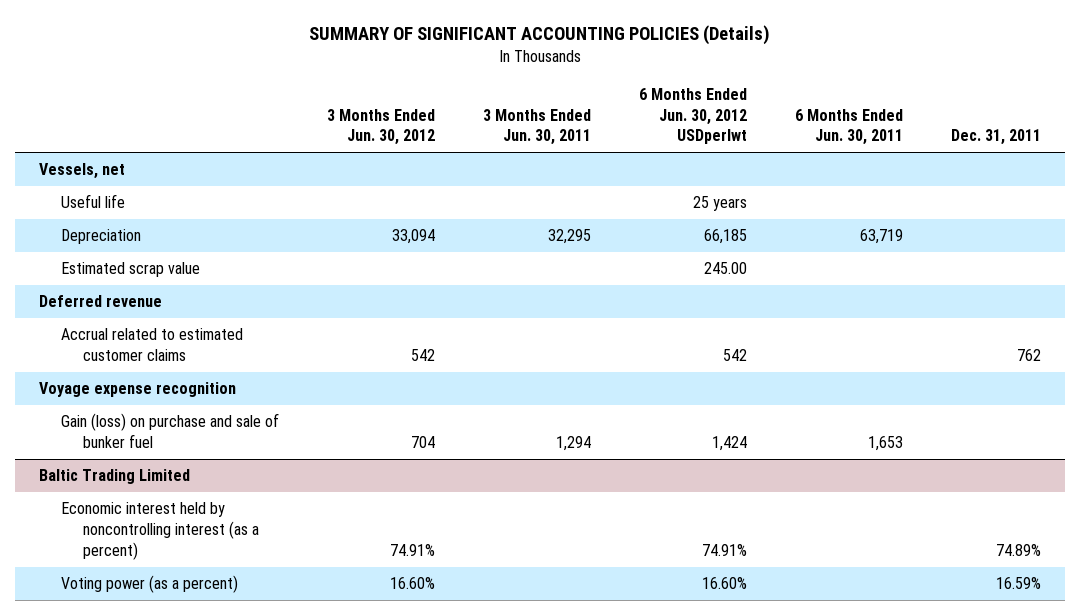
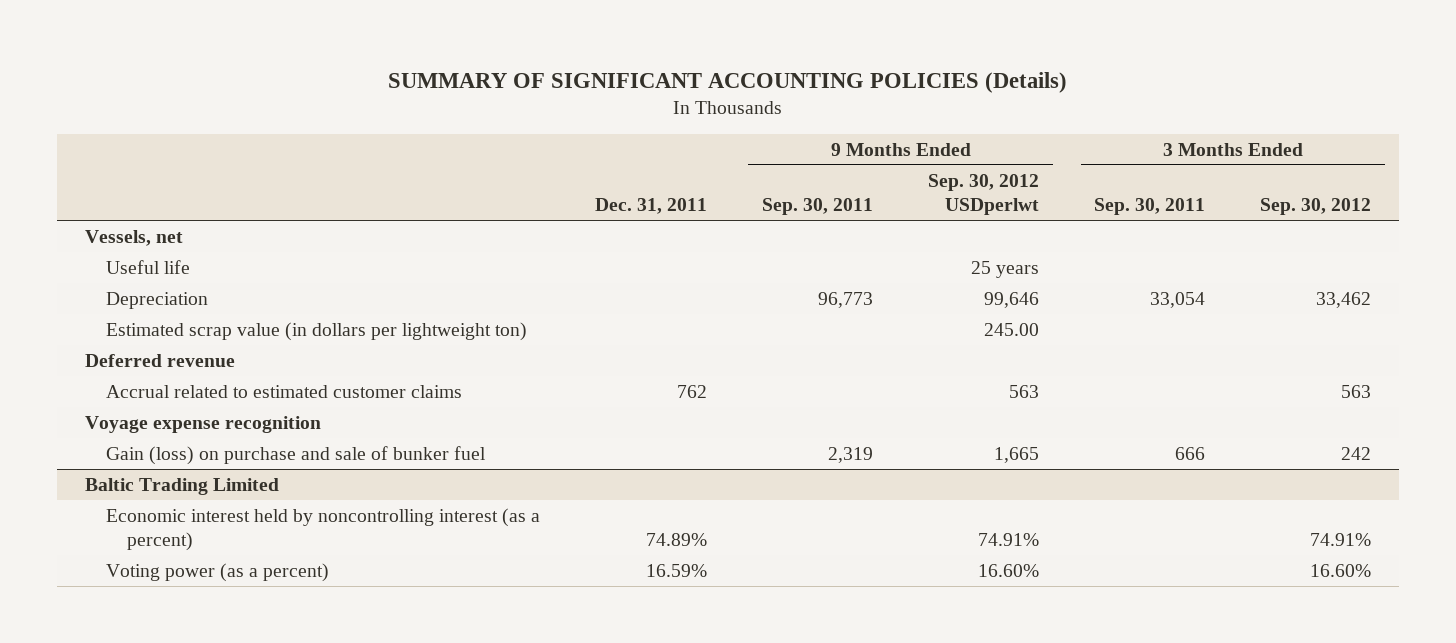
- | 3 Months Ended Jun. 30, 2012 | 3 Months Ended Jun. 30, 2011 | 6 Months Ended Jun. 30, 2012 USDperlwt | 6 Months Ended Jun. 30, 2011 | Dec. 31, 2011
+ | Dec. 31, 2011 | 9 Months Ended Sep. 30, 2011 | 9 Months Ended Sep. 30, 2012 USDperlwt | 3 Months Ended Sep. 30, 2011 | 3 Months Ended Sep. 30, 2012
- Estimated scrap value | | | 245.00 | |
+ Estimated scrap value (in dollars per lightweight ton) | | | 245.00 | |

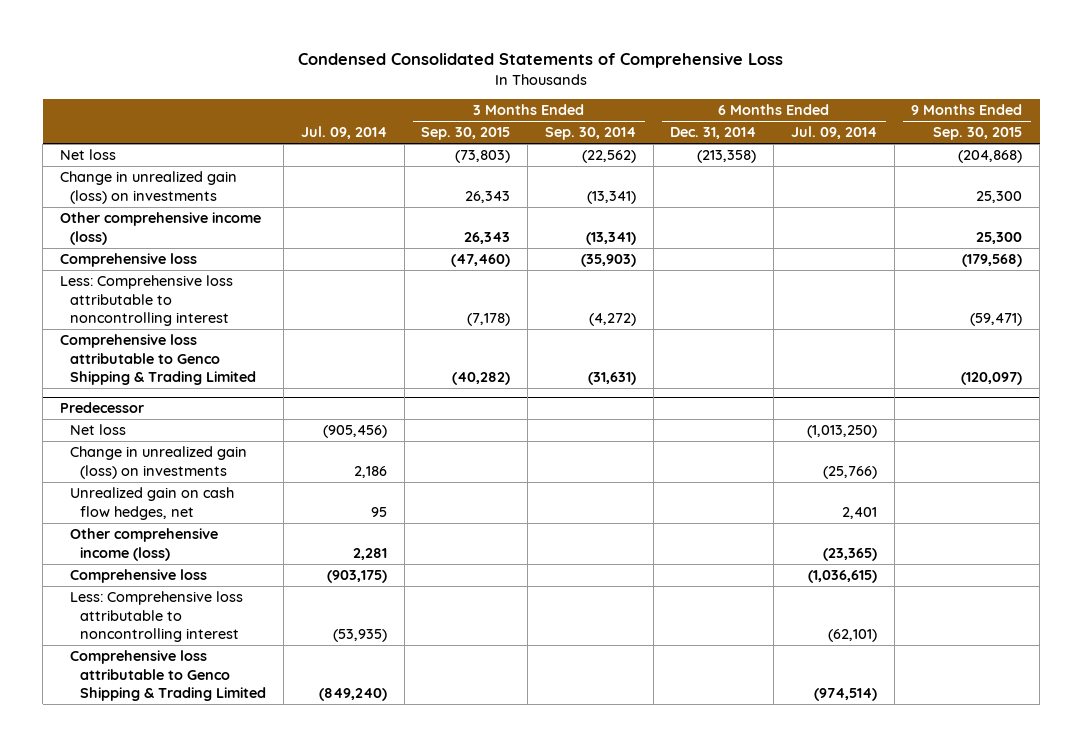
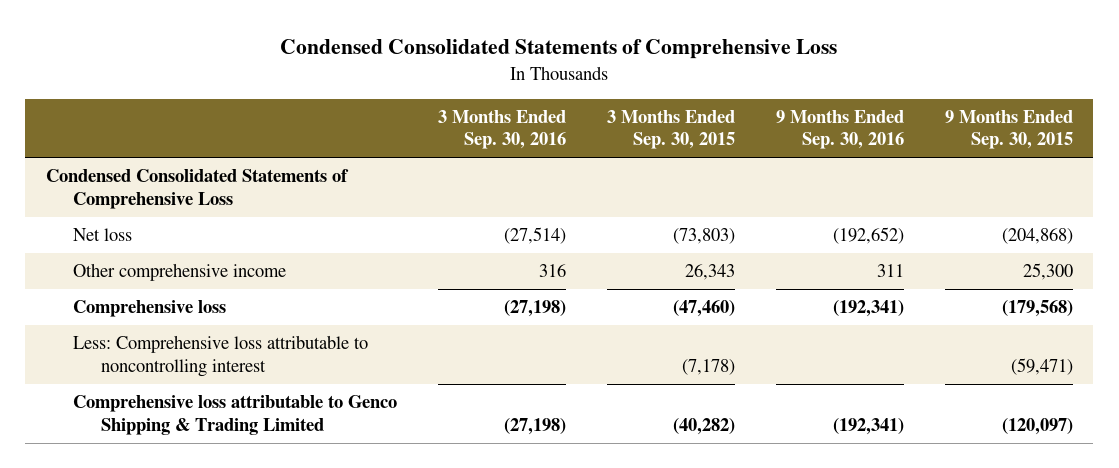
- | Jul. 09, 2014 | 3 Months Ended Sep. 30, 2015 | 3 Months Ended Sep. 30, 2014 | 6 Months Ended Dec. 31, 2014 | 6 Months Ended Jul. 09, 2014 | 9 Months Ended Sep. 30, 2015
+ | 3 Months Ended Sep. 30, 2016 | 3 Months Ended Sep. 30, 2015 | 9 Months Ended Sep. 30, 2016 | 9 Months Ended Sep. 30, 2015
+ Condensed Consolidated Statements of Comprehensive Loss
- Change in unrealized gain (loss) on investments | | 26,343 | (13,341) | | | 25,300
- Other comprehensive income (loss) | | 26,343 | (13,341) | | | 25,300
+ Other comprehensive income | 316 | 26,343 | 311 | 25,300
- Predecessor
- Net loss | (905,456) | | | | (1,013,250) |
- Change in unrealized gain (loss) on investments | 2,186 | | | | (25,766) |
- Unrealized gain on cash flow hedges, net | 95 | | | | 2,401 |
- Other comprehensive income (loss) | 2,281 | | | | (23,365) |
- Comprehensive loss | (903,175) | | | | (1,036,615) |
- Less: Comprehensive loss attributable to noncontrolling interest | (53,935) | | | | (62,101) |
- Comprehensive loss attributable to Genco Shipping & Trading Limited | (849,240) | | | | (974,514) |

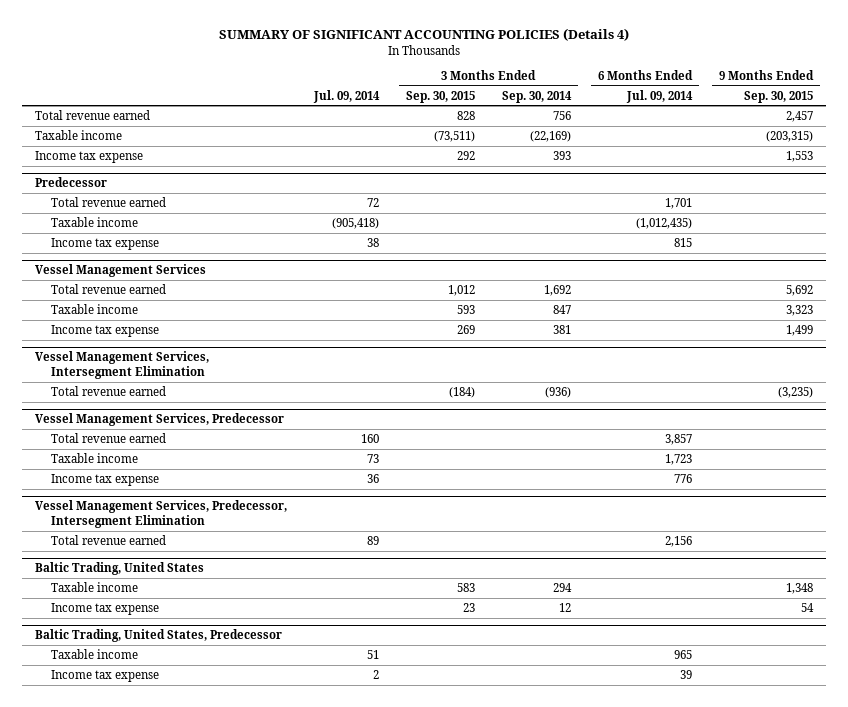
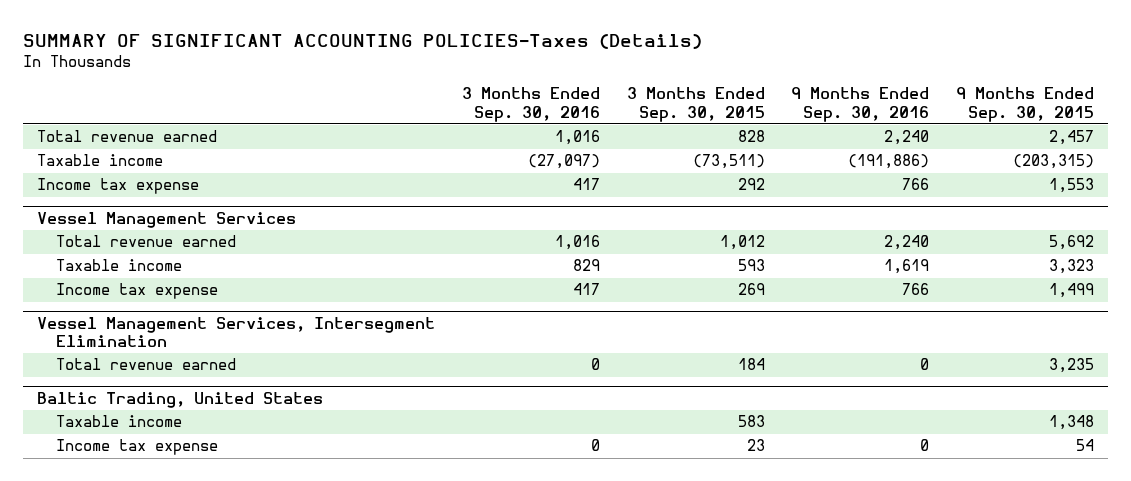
- SUMMARY OF SIGNIFICANT ACCOUNTING POLICIES (Details 4)
+ SUMMARY OF SIGNIFICANT ACCOUNTING POLICIES-Taxes (Details)
- | Jul. 09, 2014 | 3 Months Ended Sep. 30, 2015 | 3 Months Ended Sep. 30, 2014 | 6 Months Ended Jul. 09, 2014 | 9 Months Ended Sep. 30, 2015
+ | 3 Months Ended Sep. 30, 2016 | 3 Months Ended Sep. 30, 2015 | 9 Months Ended Sep. 30, 2016 | 9 Months Ended Sep. 30, 2015
- Predecessor
- Total revenue earned | 72 | | | 1,701 |
- Taxable income | (905,418) | | | (1,012,435) |
- Income tax expense | 38 | | | 815 |
@ Vessel Management Services, Intersegment Elimination
- Total revenue earned | | (184) | (936) | | (3,235)
- Vessel Management Services, Predecessor
- Total revenue earned | 160 | | | 3,857 |
- Taxable income | 73 | | | 1,723 |
- Income tax expense | 36 | | | 776 |
- Vessel Management Services, Predecessor, Intersegment Elimination
- Total revenue earned | 89 | | | 2,156 |
@ Vessel Management Services, Intersegment Elimination
+ Total revenue earned | 0 | 184 | 0 | 3,235
- Baltic Trading, United States, Predecessor
- Taxable income | 51 | | | 965 |
- Income tax expense | 2 | | | 39 |

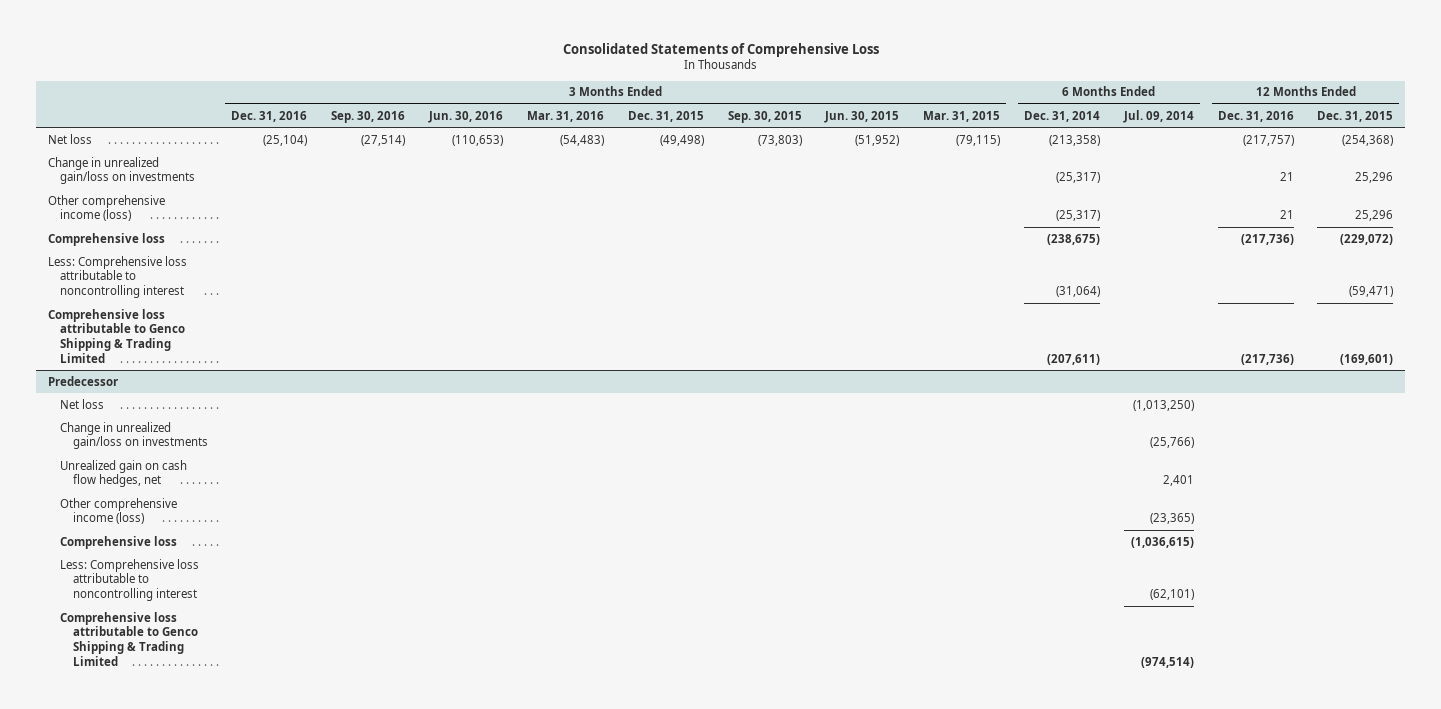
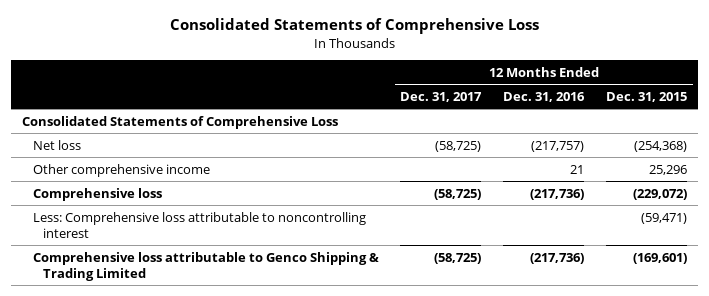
- | 3 Months Ended Dec. 31, 2016 | 3 Months Ended Sep. 30, 2016 | 3 Months Ended Jun. 30, 2016 | 3 Months Ended Mar. 31, 2016 | 3 Months Ended Dec. 31, 2015 | 3 Months Ended Sep. 30, 2015 | 3 Months Ended Jun. 30, 2015 | 3 Months Ended Mar. 31, 2015 | 6 Months Ended Dec. 31, 2014 | 6 Months Ended Jul. 09, 2014 | 12 Months Ended Dec. 31, 2016 | 12 Months Ended Dec. 31, 2015
+ | 12 Months Ended Dec. 31, 2017 | 12 Months Ended Dec. 31, 2016 | 12 Months Ended Dec. 31, 2015
+ Consolidated Statements of Comprehensive Loss
- Change in unrealized gain/loss on investments | | | | | | | | | (25,317) | | 21 | 25,296
- Other comprehensive income (loss) | | | | | | | | | (25,317) | | 21 | 25,296
+ Other comprehensive income | | 21 | 25,296
- Predecessor
- Net loss | | | | | | | | | | (1,013,250) | |
- Change in unrealized gain/loss on investments | | | | | | | | | | (25,766) | |
- Unrealized gain on cash flow hedges, net | | | | | | | | | | 2,401 | |
- Other comprehensive income (loss) | | | | | | | | | | (23,365) | |
- Comprehensive loss | | | | | | | | | | (1,036,615) | |
- Less: Comprehensive loss attributable to noncontrolling interest | | | | | | | | | | (62,101) | |
- Comprehensive loss attributable to Genco Shipping & Trading Limited | | | | | | | | | | (974,514) | |

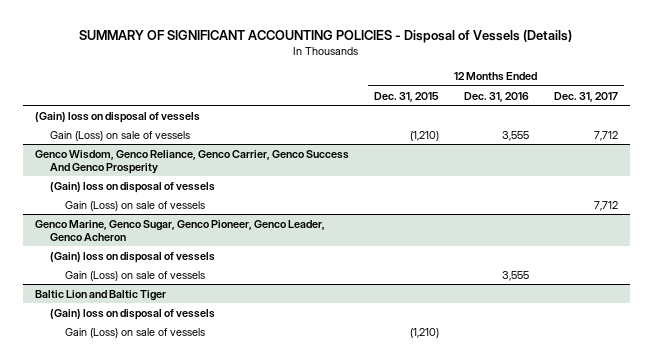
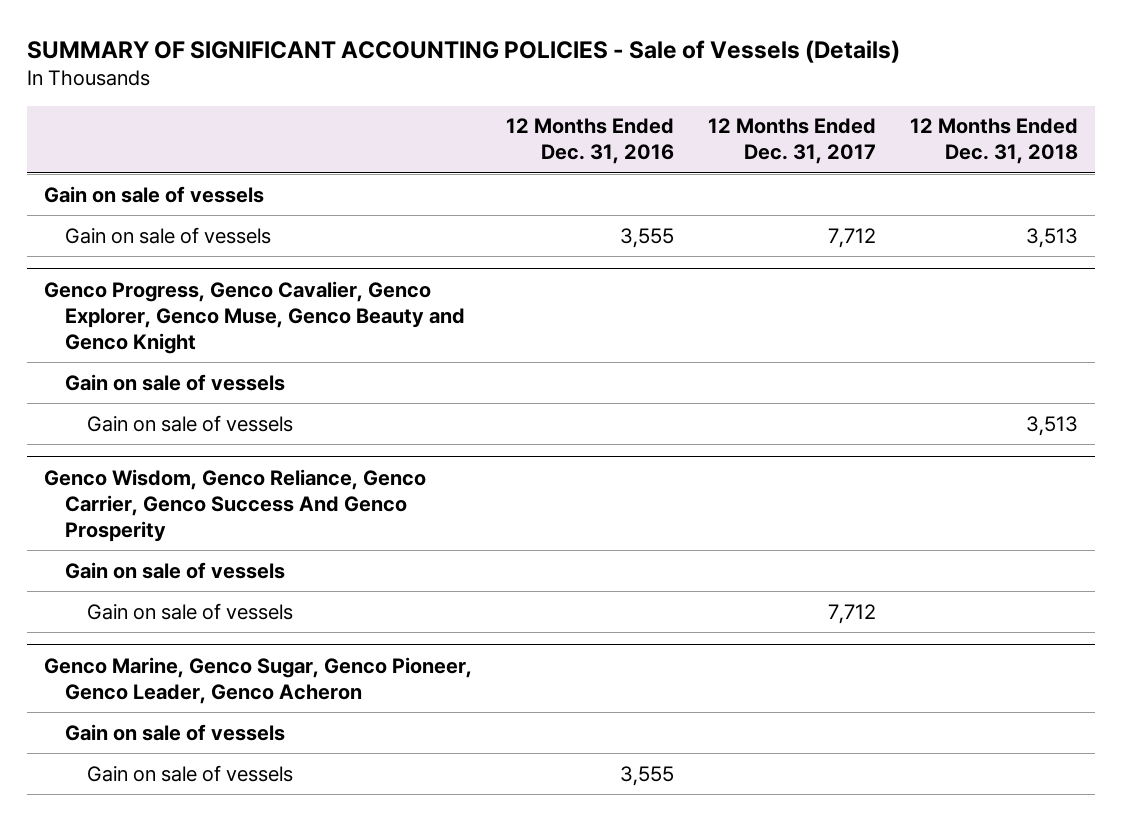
- SUMMARY OF SIGNIFICANT ACCOUNTING POLICIES - Disposal of Vessels (Details)
+ SUMMARY OF SIGNIFICANT ACCOUNTING POLICIES - Sale of Vessels (Details)
- | 12 Months Ended Dec. 31, 2015 | 12 Months Ended Dec. 31, 2016 | 12 Months Ended Dec. 31, 2017
+ | 12 Months Ended Dec. 31, 2016 | 12 Months Ended Dec. 31, 2017 | 12 Months Ended Dec. 31, 2018
- (Gain) loss on disposal of vessels
- Gain (Loss) on sale of vessels | (1,210) | 3,555 | 7,712
+ Gain on sale of vessels
+ Gain on sale of vessels | 3,555 | 7,712 | 3,513
+ Genco Progress, Genco Cavalier, Genco Explorer, Genco Muse, Genco Beauty and Genco Knight
+ Gain on sale of vessels
+ Gain on sale of vessels | | | 3,513
@ Genco Wisdom, Genco Reliance, Genco Carrier, Genco Success And Genco Prosperity
- (Gain) loss on disposal of vessels
- Gain (Loss) on sale of vessels | | | 7,712
+ Gain on sale of vessels
+ Gain on sale of vessels | | 7,712 |
@ Genco Marine, Genco Sugar, Genco Pioneer, Genco Leader, Genco Acheron
- (Gain) loss on disposal of vessels
- Gain (Loss) on sale of vessels | | 3,555 |
- Baltic Lion and Baltic Tiger
- (Gain) loss on disposal of vessels
- Gain (Loss) on sale of vessels | (1,210) | |
@ Genco Marine, Genco Sugar, Genco Pioneer, Genco Leader, Genco Acheron
+ Gain on sale of vessels
+ Gain on sale of vessels | 3,555 | |

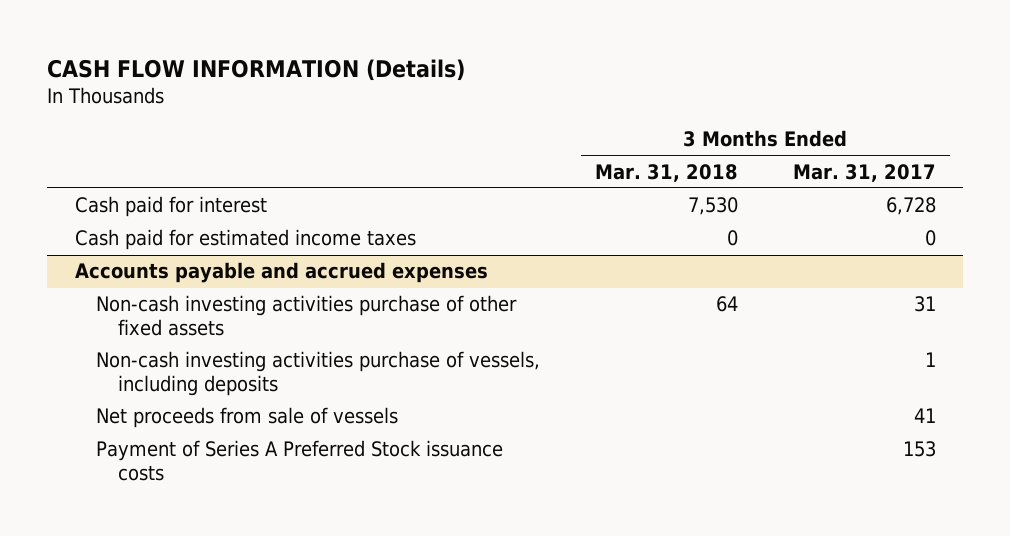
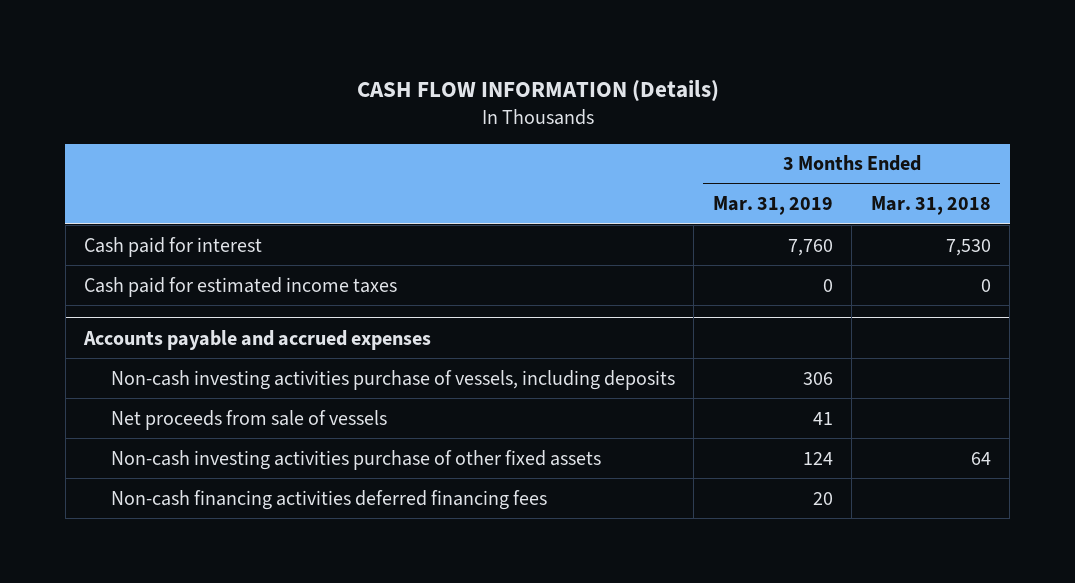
- | 3 Months Ended Mar. 31, 2018 | 3 Months Ended Mar. 31, 2017
+ | 3 Months Ended Mar. 31, 2019 | 3 Months Ended Mar. 31, 2018
@ Accounts payable and accrued expenses
- Payment of Series A Preferred Stock issuance costs | | 153
moved down: Non-cash investing activities purchase of other fixed assets | 124 | 64
+ Non-cash financing activities deferred financing fees | 20 |

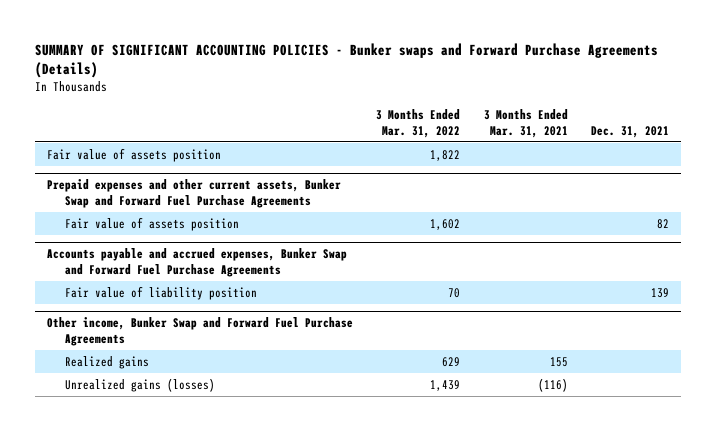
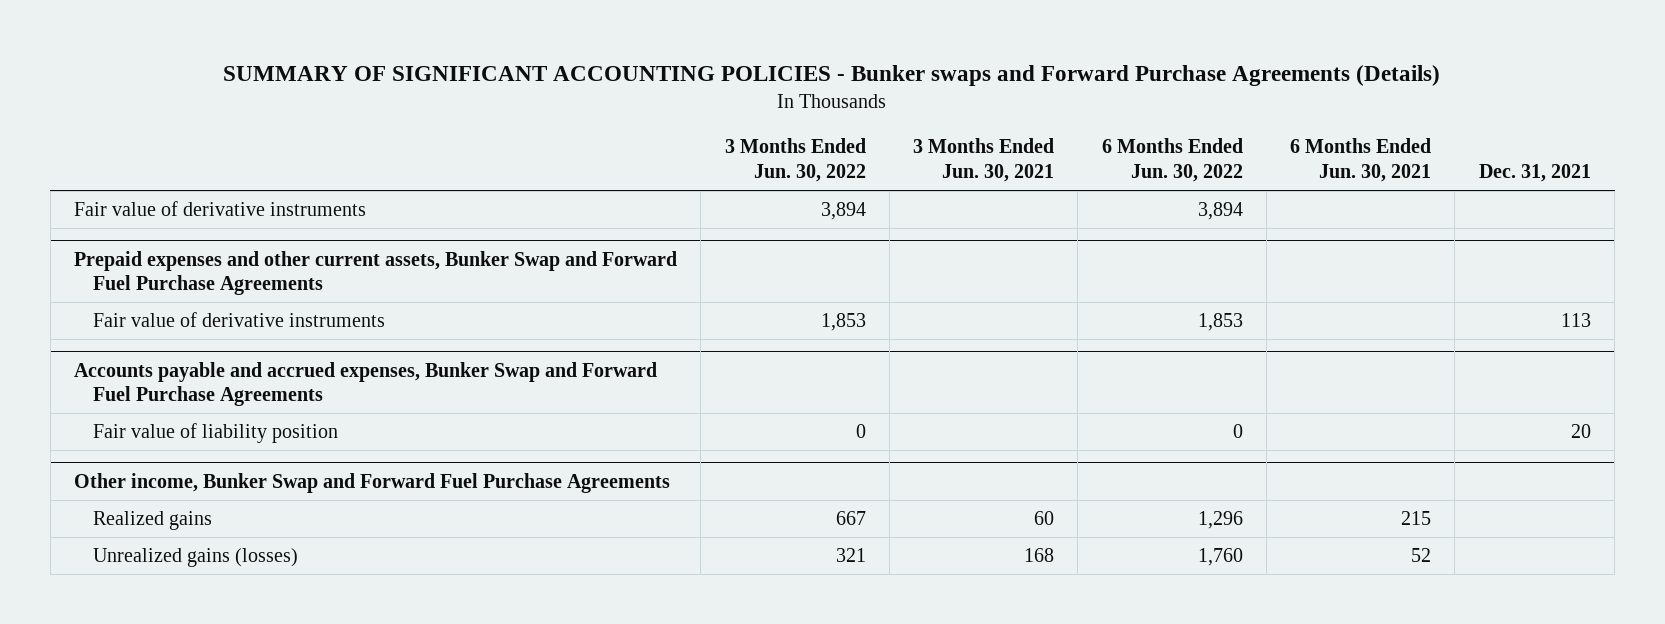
- | 3 Months Ended Mar. 31, 2022 | 3 Months Ended Mar. 31, 2021 | Dec. 31, 2021
+ | 3 Months Ended Jun. 30, 2022 | 3 Months Ended Jun. 30, 2021 | 6 Months Ended Jun. 30, 2022 | 6 Months Ended Jun. 30, 2021 | Dec. 31, 2021
- Fair value of assets position | 1,822 | |
+ Fair value of derivative instruments | 3,894 | | 3,894 | |
@ Prepaid expenses and other current assets, Bunker Swap and Forward Fuel Purchase Agreements
- Fair value of assets position | 1,602 | | 82
+ Fair value of derivative instruments | 1,853 | | 1,853 | | 113
@ Accounts payable and accrued expenses, Bunker Swap and Forward Fuel Purchase Agreements
- Fair value of liability position | 70 | | 139
+ Fair value of liability position | 0 | | 0 | | 20

